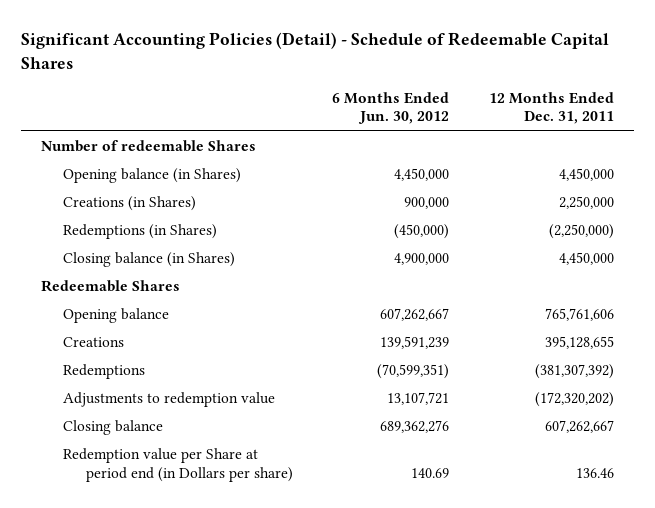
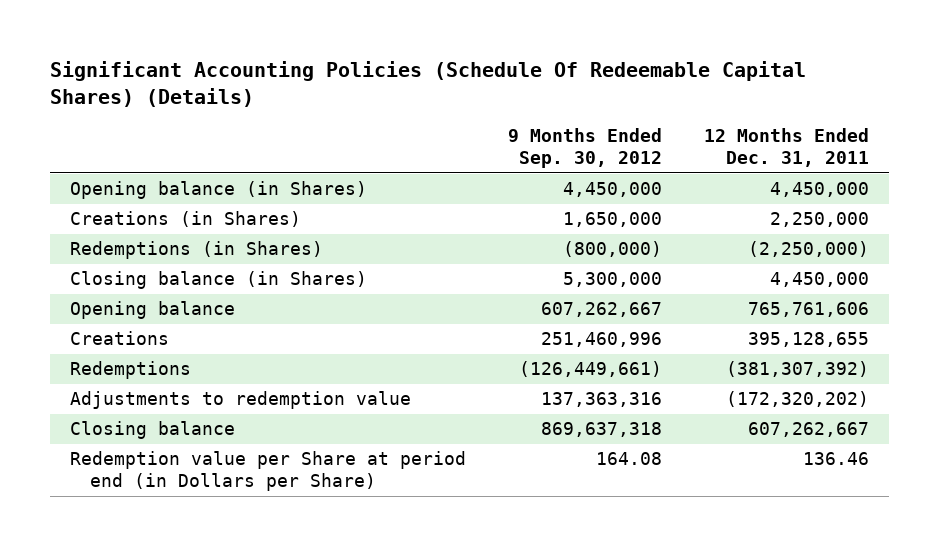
- Significant Accounting Policies (Detail) - Schedule of Redeemable Capital Shares
+ Significant Accounting Policies (Schedule Of Redeemable Capital Shares) (Details)
- | 6 Months Ended Jun. 30, 2012 | 12 Months Ended Dec. 31, 2011
+ | 9 Months Ended Sep. 30, 2012 | 12 Months Ended Dec. 31, 2011
- Number of redeemable Shares
- Redeemable Shares
- Redemption value per Share at period end (in Dollars per share) | 140.69 | 136.46
+ Redemption value per Share at period end (in Dollars per Share) | 164.08 | 136.46

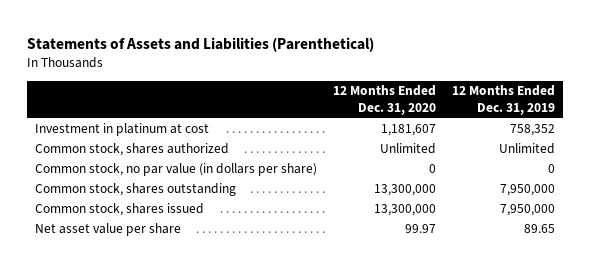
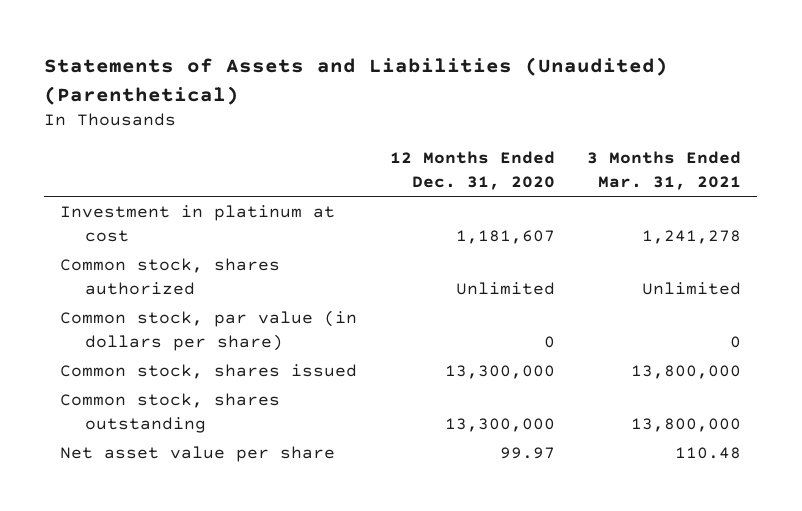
- Statements of Assets and Liabilities (Parenthetical)
+ Statements of Assets and Liabilities (Unaudited) (Parenthetical)
- | 12 Months Ended Dec. 31, 2020 | 12 Months Ended Dec. 31, 2019
+ | 12 Months Ended Dec. 31, 2020 | 3 Months Ended Mar. 31, 2021
- Common stock, no par value (in dollars per share) | 0 | 0
+ Common stock, par value (in dollars per share) | 0 | 0
moved down: Common stock, shares outstanding | 13,300,000 | 13,800,000

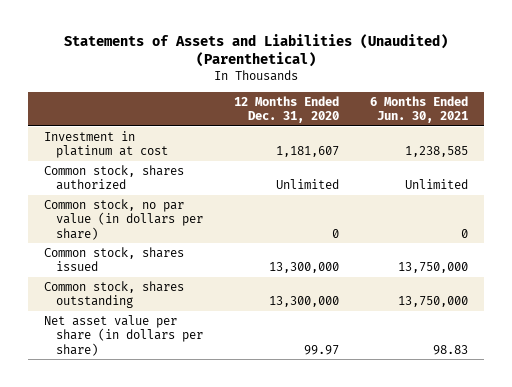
- | 12 Months Ended Dec. 31, 2020 | 3 Months Ended Mar. 31, 2021
+ | 12 Months Ended Dec. 31, 2020 | 6 Months Ended Jun. 30, 2021
- Common stock, par value (in dollars per share) | 0 | 0
+ Common stock, no par value (in dollars per share) | 0 | 0
- Net asset value per share | 99.97 | 110.48
+ Net asset value per share (in dollars per share) | 99.97 | 98.83

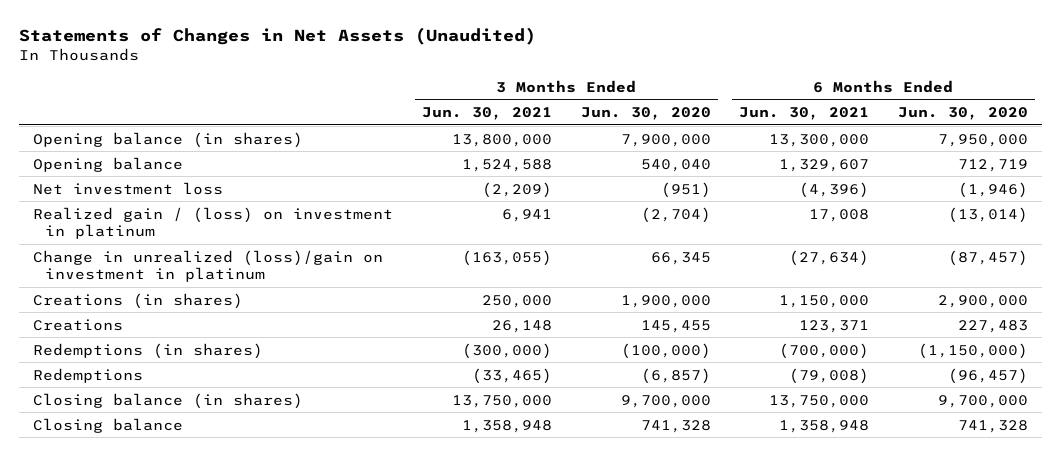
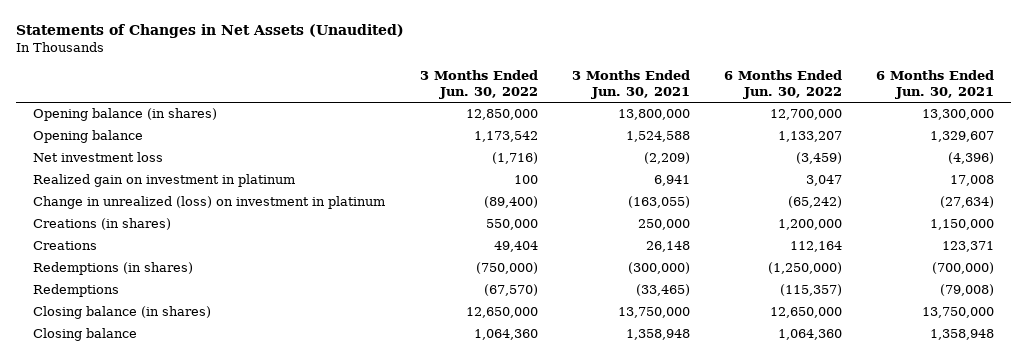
- | 3 Months Ended Jun. 30, 2021 | 3 Months Ended Jun. 30, 2020 | 6 Months Ended Jun. 30, 2021 | 6 Months Ended Jun. 30, 2020
+ | 3 Months Ended Jun. 30, 2022 | 3 Months Ended Jun. 30, 2021 | 6 Months Ended Jun. 30, 2022 | 6 Months Ended Jun. 30, 2021
- Realized gain / (loss) on investment in platinum | 6,941 | (2,704) | 17,008 | (13,014)
- Change in unrealized (loss)/gain on investment in platinum | (163,055) | 66,345 | (27,634) | (87,457)
+ Realized gain on investment in platinum | 100 | 6,941 | 3,047 | 17,008
+ Change in unrealized (loss) on investment in platinum | (89,400) | (163,055) | (65,242) | (27,634)

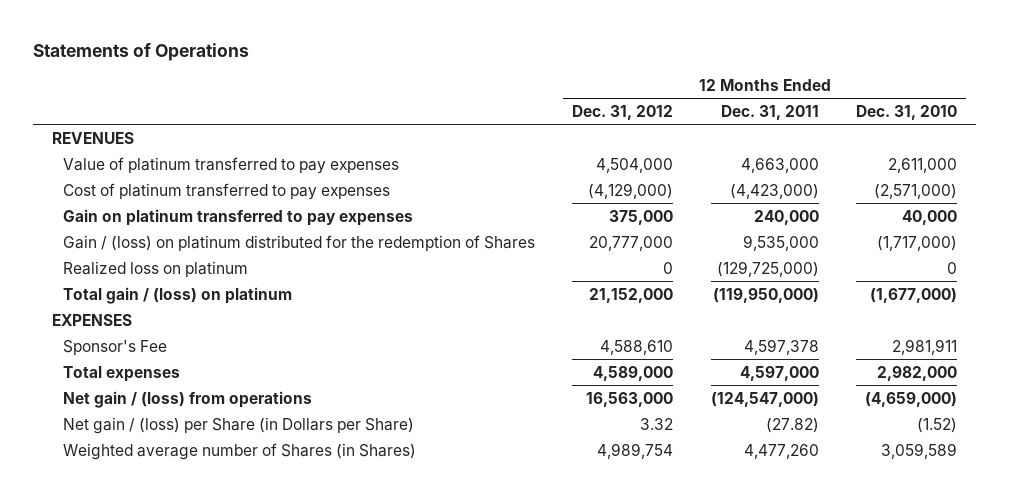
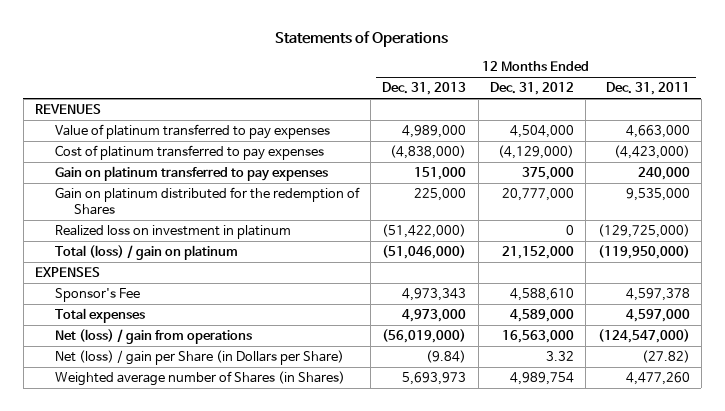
- | 12 Months Ended Dec. 31, 2012 | 12 Months Ended Dec. 31, 2011 | 12 Months Ended Dec. 31, 2010
+ | 12 Months Ended Dec. 31, 2013 | 12 Months Ended Dec. 31, 2012 | 12 Months Ended Dec. 31, 2011
- Gain / (loss) on platinum distributed for the redemption of Shares | 20,777,000 | 9,535,000 | (1,717,000)
- Realized loss on platinum | 0 | (129,725,000) | 0
- Total gain / (loss) on platinum | 21,152,000 | (119,950,000) | (1,677,000)
+ Gain on platinum distributed for the redemption of Shares | 225,000 | 20,777,000 | 9,535,000
+ Realized loss on investment in platinum | (51,422,000) | 0 | (129,725,000)
+ Total (loss) / gain on platinum | (51,046,000) | 21,152,000 | (119,950,000)
- Net gain / (loss) from operations | 16,563,000 | (124,547,000) | (4,659,000)
- Net gain / (loss) per Share (in Dollars per Share) | 3.32 | (27.82) | (1.52)
+ Net (loss) / gain from operations | (56,019,000) | 16,563,000 | (124,547,000)
+ Net (loss) / gain per Share (in Dollars per Share) | (9.84) | 3.32 | (27.82)

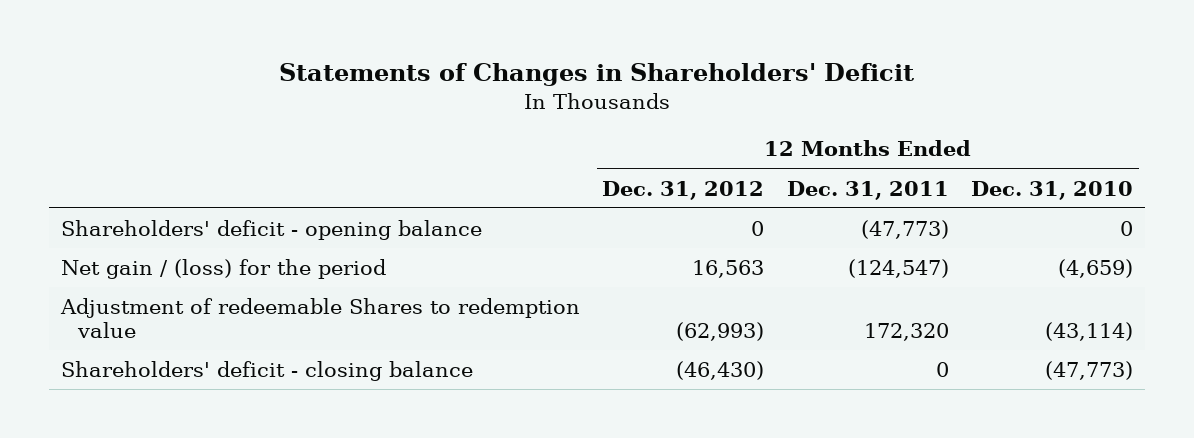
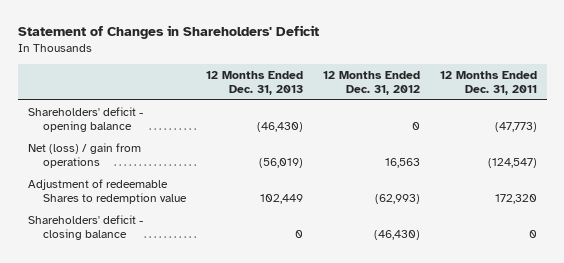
- Statements of Changes in Shareholders' Deficit
+ Statement of Changes in Shareholders' Deficit
- | 12 Months Ended Dec. 31, 2012 | 12 Months Ended Dec. 31, 2011 | 12 Months Ended Dec. 31, 2010
+ | 12 Months Ended Dec. 31, 2013 | 12 Months Ended Dec. 31, 2012 | 12 Months Ended Dec. 31, 2011
- Net gain / (loss) for the period | 16,563 | (124,547) | (4,659)
+ Net (loss) / gain from operations | (56,019) | 16,563 | (124,547)

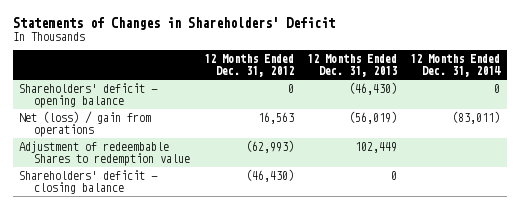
- Statement of Changes in Shareholders' Deficit
+ Statements of Changes in Shareholders' Deficit
- | 12 Months Ended Dec. 31, 2013 | 12 Months Ended Dec. 31, 2012 | 12 Months Ended Dec. 31, 2011
+ | 12 Months Ended Dec. 31, 2012 | 12 Months Ended Dec. 31, 2013 | 12 Months Ended Dec. 31, 2014
- Adjustment of redeemable Shares to redemption value | 102,449 | (62,993) | 172,320
+ Adjustment of redeembable Shares to redemption value | (62,993) | 102,449 |

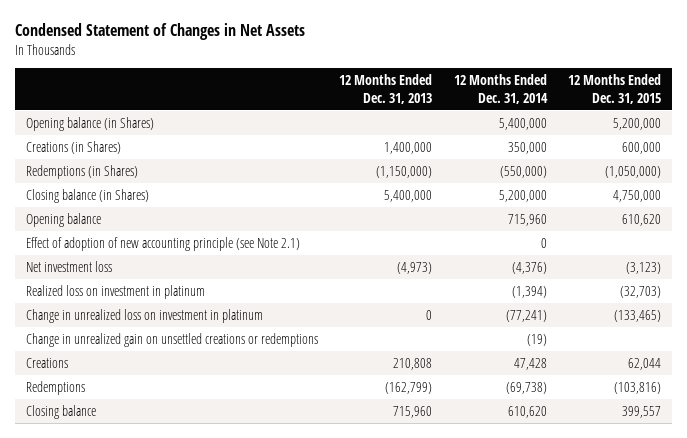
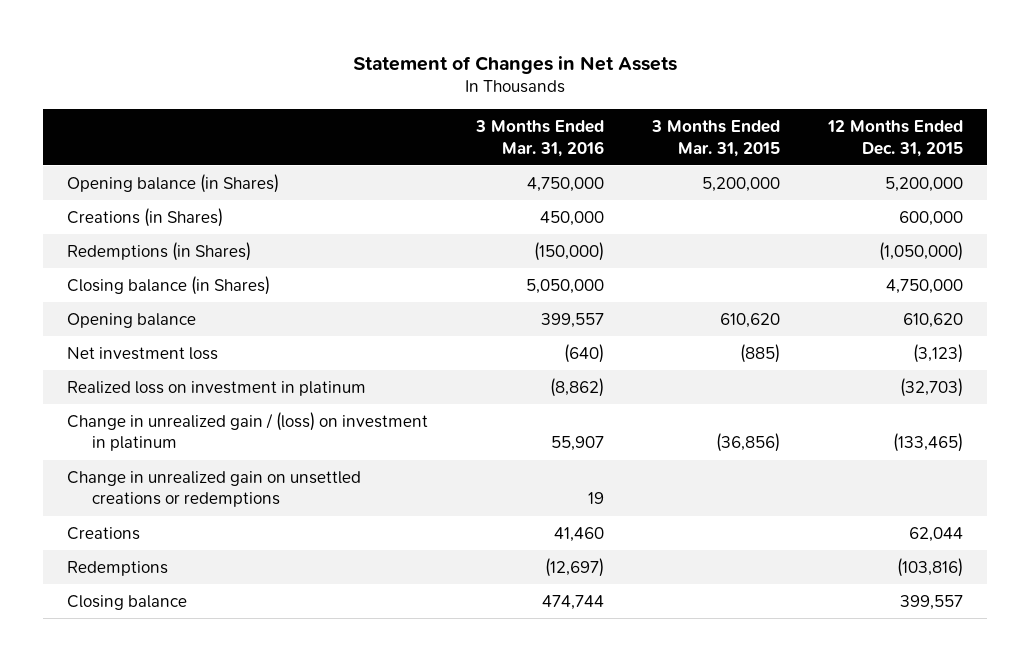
- Condensed Statement of Changes in Net Assets
+ Statement of Changes in Net Assets
- | 12 Months Ended Dec. 31, 2013 | 12 Months Ended Dec. 31, 2014 | 12 Months Ended Dec. 31, 2015
+ | 3 Months Ended Mar. 31, 2016 | 3 Months Ended Mar. 31, 2015 | 12 Months Ended Dec. 31, 2015
- Effect of adoption of new accounting principle (see Note 2.1) | | 0 |
- Change in unrealized loss on investment in platinum | 0 | (77,241) | (133,465)
+ Change in unrealized gain / (loss) on investment in platinum | 55,907 | (36,856) | (133,465)

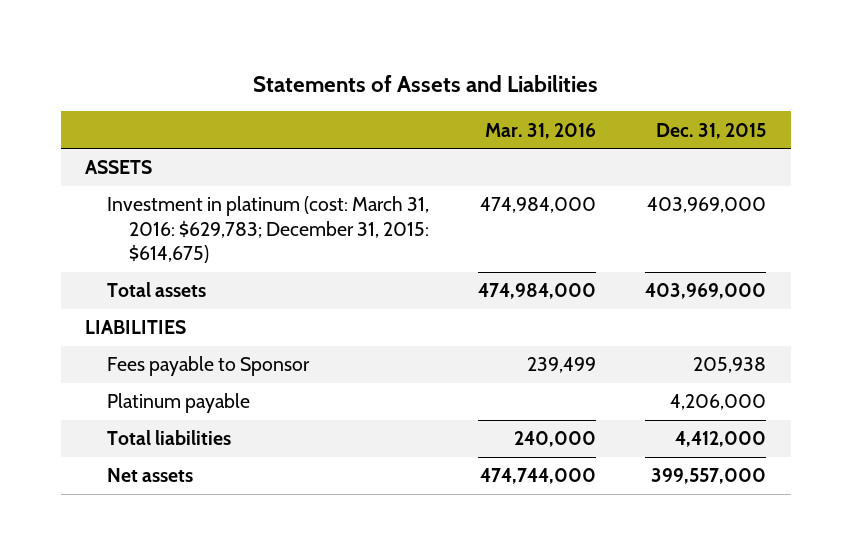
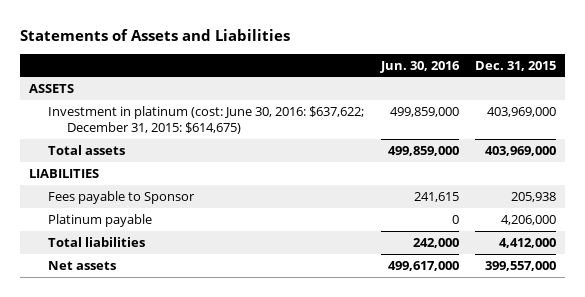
- | Mar. 31, 2016 | Dec. 31, 2015
+ | Jun. 30, 2016 | Dec. 31, 2015
- Investment in platinum (cost: March 31, 2016: $629,783; December 31, 2015: $614,675) | 474,984,000 | 403,969,000
+ Investment in platinum (cost: June 30, 2016: $637,622; December 31, 2015: $614,675) | 499,859,000 | 403,969,000

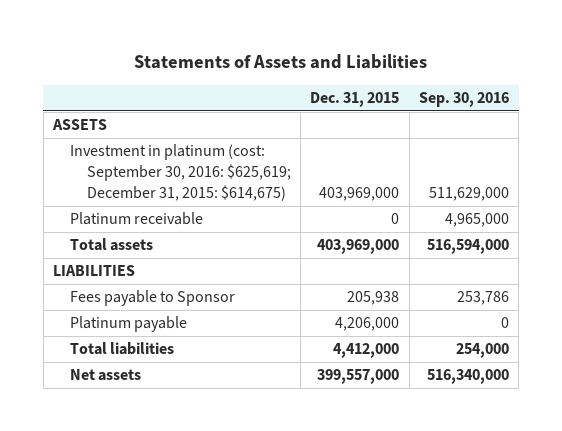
- | Jun. 30, 2016 | Dec. 31, 2015
+ | Dec. 31, 2015 | Sep. 30, 2016
- Investment in platinum (cost: June 30, 2016: $637,622; December 31, 2015: $614,675) | 499,859,000 | 403,969,000
+ Investment in platinum (cost: September 30, 2016: $625,619; December 31, 2015: $614,675) | 403,969,000 | 511,629,000
+ Platinum receivable | 0 | 4,965,000

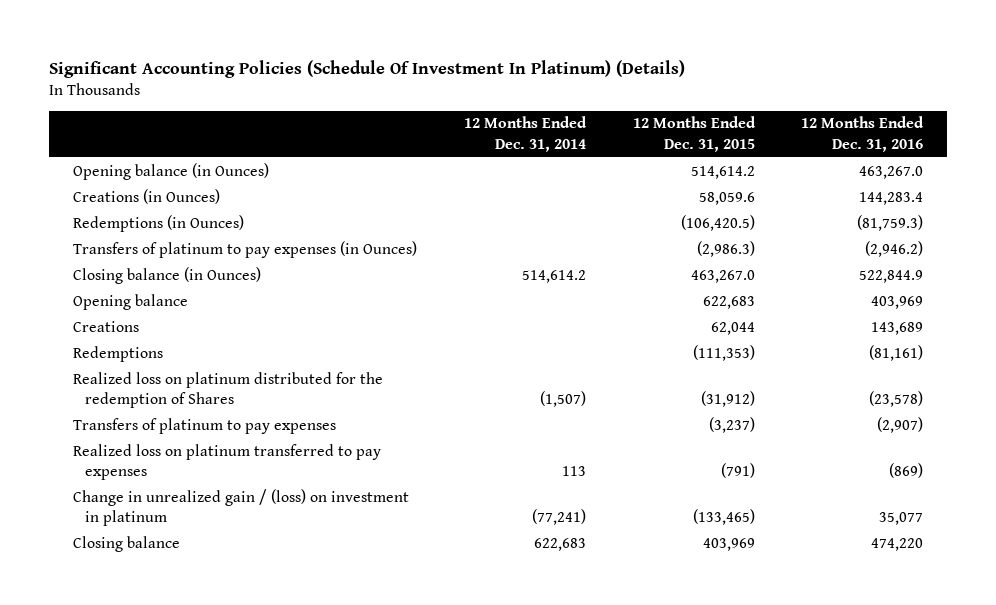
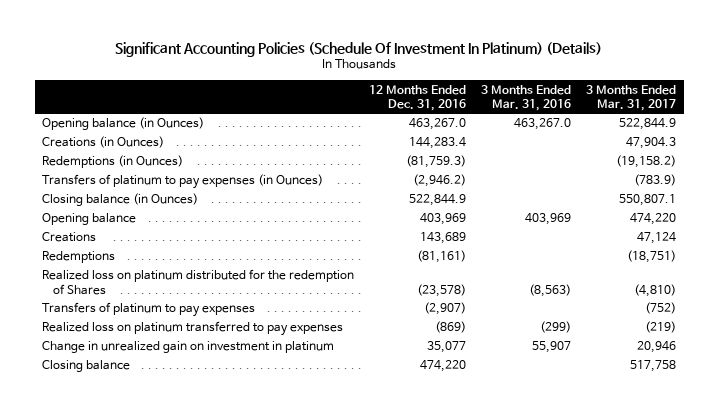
- | 12 Months Ended Dec. 31, 2014 | 12 Months Ended Dec. 31, 2015 | 12 Months Ended Dec. 31, 2016
+ | 12 Months Ended Dec. 31, 2016 | 3 Months Ended Mar. 31, 2016 | 3 Months Ended Mar. 31, 2017
- Change in unrealized gain / (loss) on investment in platinum | (77,241) | (133,465) | 35,077
+ Change in unrealized gain on investment in platinum | 35,077 | 55,907 | 20,946

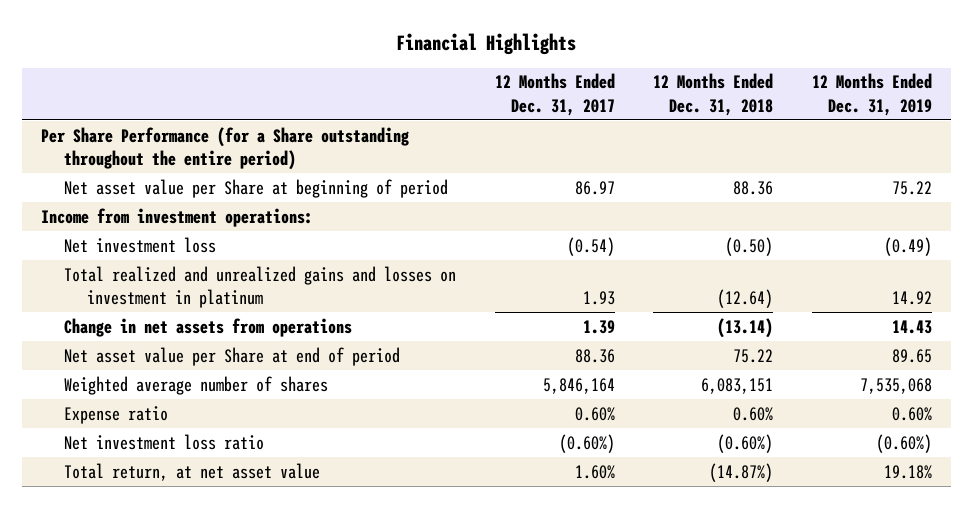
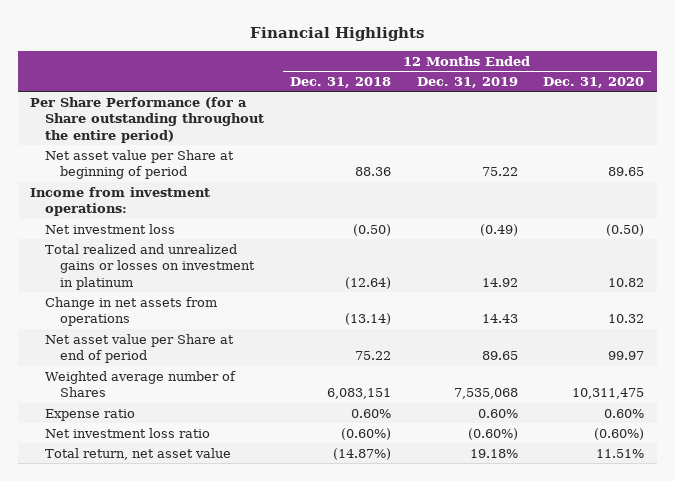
- | 12 Months Ended Dec. 31, 2017 | 12 Months Ended Dec. 31, 2018 | 12 Months Ended Dec. 31, 2019
+ | 12 Months Ended Dec. 31, 2018 | 12 Months Ended Dec. 31, 2019 | 12 Months Ended Dec. 31, 2020
- Total realized and unrealized gains and losses on investment in platinum | 1.93 | (12.64) | 14.92
+ Total realized and unrealized gains or losses on investment in platinum | (12.64) | 14.92 | 10.82
- Weighted average number of shares | 5,846,164 | 6,083,151 | 7,535,068
+ Weighted average number of Shares | 6,083,151 | 7,535,068 | 10,311,475
- Total return, at net asset value | 1.60% | (14.87%) | 19.18%
+ Total return, net asset value | (14.87%) | 19.18% | 11.51%

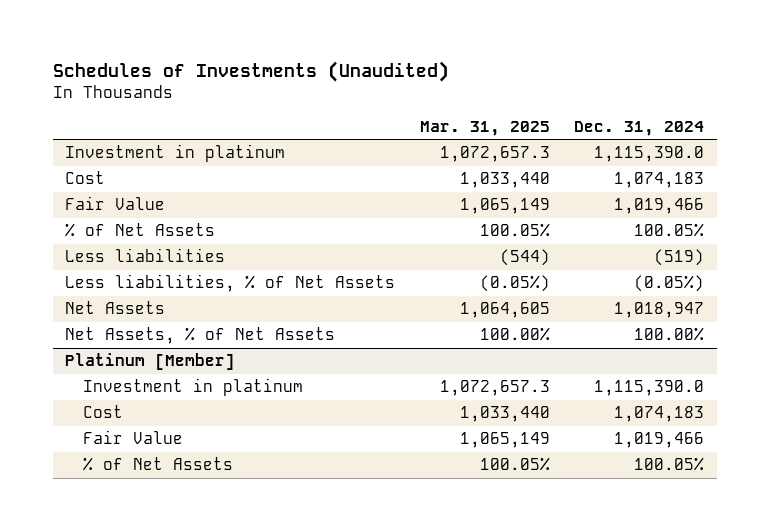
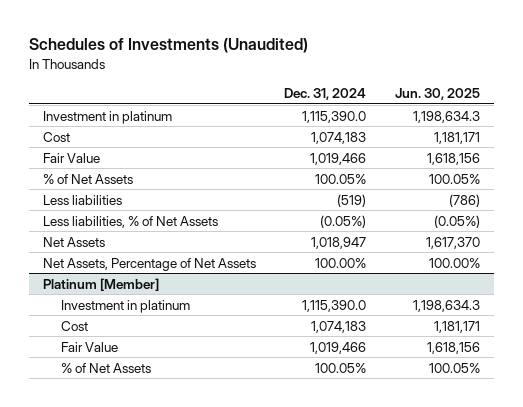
- | Mar. 31, 2025 | Dec. 31, 2024
+ | Dec. 31, 2024 | Jun. 30, 2025
- Net Assets, % of Net Assets | 100.00% | 100.00%
+ Net Assets, Percentage of Net Assets | 100.00% | 100.00%

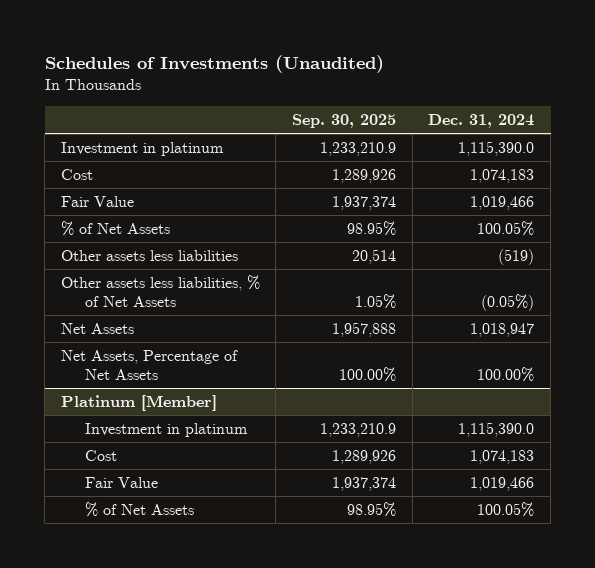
- | Dec. 31, 2024 | Jun. 30, 2025
+ | Sep. 30, 2025 | Dec. 31, 2024
- Less liabilities | (519) | (786)
- Less liabilities, % of Net Assets | (0.05%) | (0.05%)
+ Other assets less liabilities | 20,514 | (519)
+ Other assets less liabilities, % of Net Assets | 1.05% | (0.05%)

